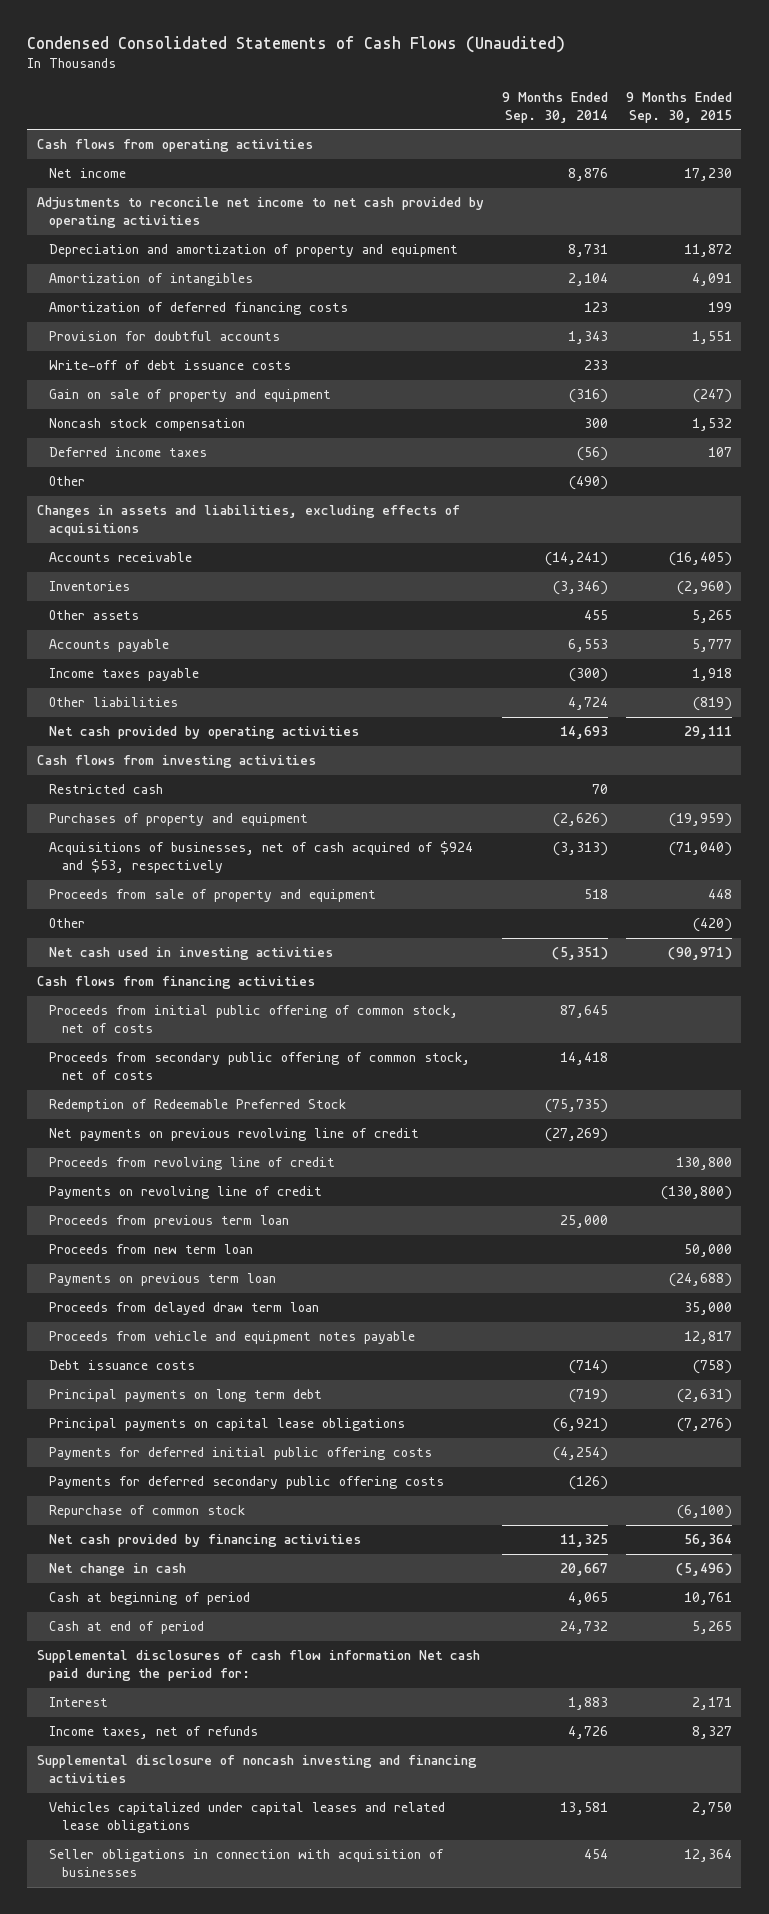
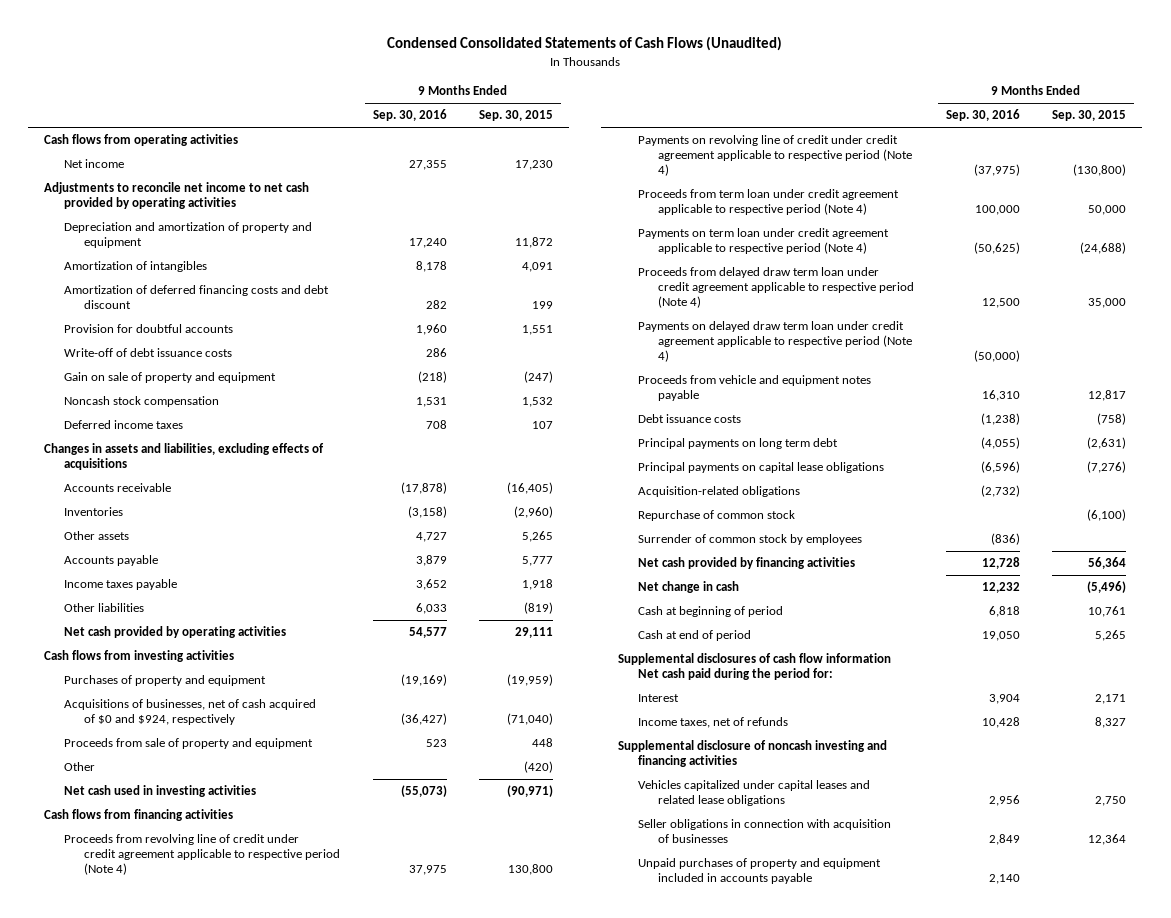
- | 9 Months Ended Sep. 30, 2014 | 9 Months Ended Sep. 30, 2015
+ | 9 Months Ended Sep. 30, 2016 | 9 Months Ended Sep. 30, 2015
- Amortization of deferred financing costs | 123 | 199
+ Amortization of deferred financing costs and debt discount | 282 | 199
- Other | (490) |
- Restricted cash | 70 |
- Acquisitions of businesses, net of cash acquired of $924 and $53, respectively | (3,313) | (71,040)
+ Acquisitions of businesses, net of cash acquired of $0 and $924, respectively | (36,427) | (71,040)
- Proceeds from initial public offering of common stock, net of costs | 87,645 |
- Proceeds from secondary public offering of common stock, net of costs | 14,418 |
- Redemption of Redeemable Preferred Stock | (75,735) |
- Net payments on previous revolving line of credit | (27,269) |
- Proceeds from revolving line of credit | | 130,800
- Payments on revolving line of credit | | (130,800)
- Proceeds from previous term loan | 25,000 |
- Proceeds from new term loan | | 50,000
- Payments on previous term loan | | (24,688)
- Proceeds from delayed draw term loan | | 35,000
+ Proceeds from revolving line of credit under credit agreement applicable to respective period (Note 4) | 37,975 | 130,800
+ Payments on revolving line of credit under credit agreement applicable to respective period (Note 4) | (37,975) | (130,800)
+ Proceeds from term loan under credit agreement applicable to respective period (Note 4) | 100,000 | 50,000
+ Payments on term loan under credit agreement applicable to respective period (Note 4) | (50,625) | (24,688)
+ Proceeds from delayed draw term loan under credit agreement applicable to respective period (Note 4) | 12,500 | 35,000
+ Payments on delayed draw term loan under credit agreement applicable to respective period (Note 4) | (50,000) |
- Payments for deferred initial public offering costs | (4,254) |
- Payments for deferred secondary public offering costs | (126) |
+ Acquisition-related obligations | (2,732) |
+ Surrender of common stock by employees | (836) |
+ Unpaid purchases of property and equipment included in accounts payable | 2,140 |

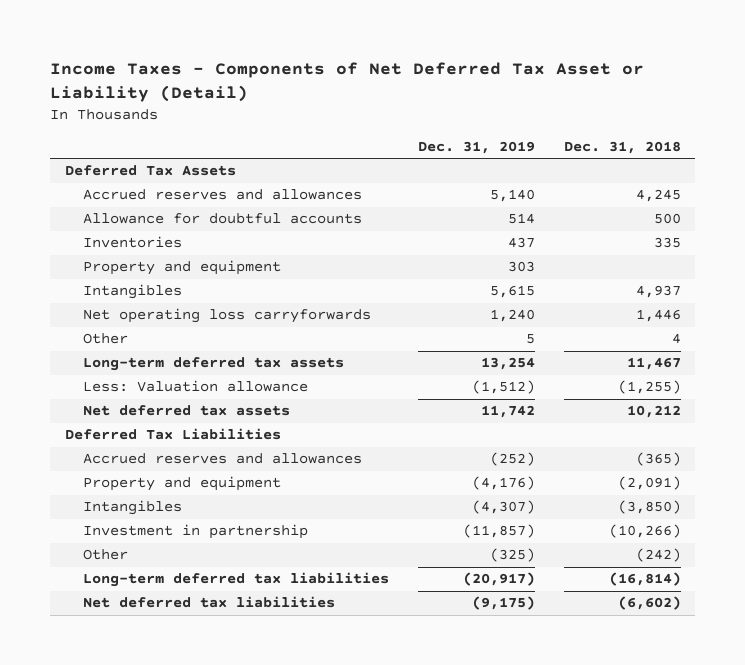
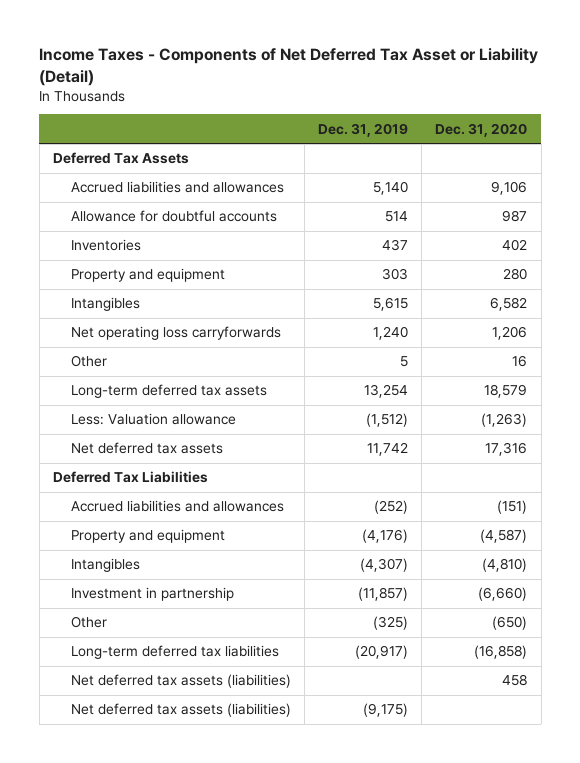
- | Dec. 31, 2019 | Dec. 31, 2018
+ | Dec. 31, 2019 | Dec. 31, 2020
- Accrued reserves and allowances | 5,140 | 4,245
+ Accrued liabilities and allowances | 5,140 | 9,106
- Accrued reserves and allowances | (252) | (365)
+ Accrued liabilities and allowances | (252) | (151)
- Net deferred tax liabilities | (9,175) | (6,602)
+ Net deferred tax assets (liabilities) | | 458
+ Net deferred tax assets (liabilities) | (9,175) |

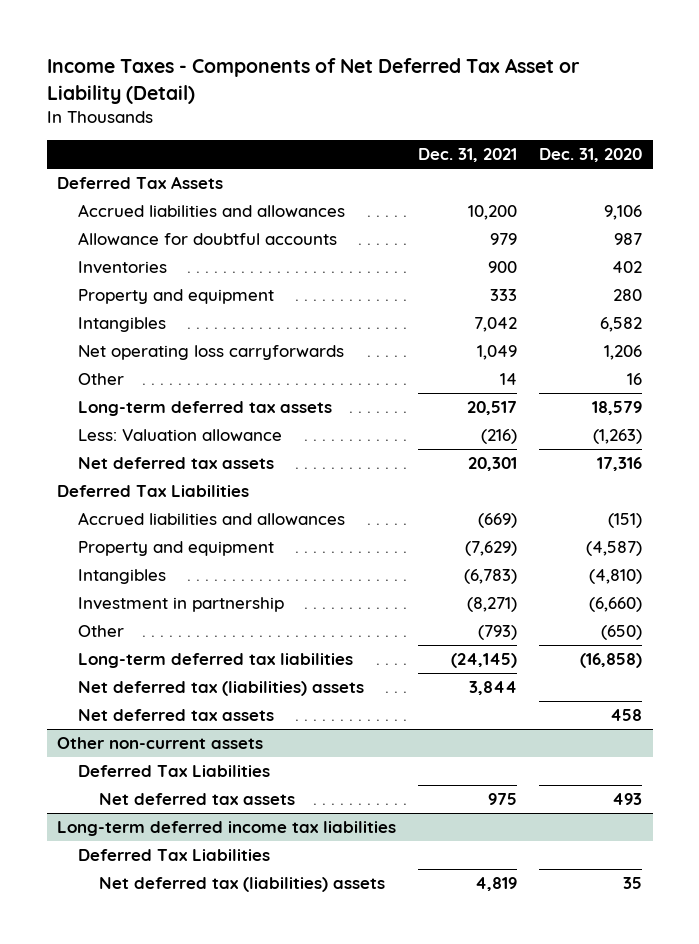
- | Dec. 31, 2019 | Dec. 31, 2020
+ | Dec. 31, 2021 | Dec. 31, 2020
- Net deferred tax assets (liabilities) | | 458
- Net deferred tax assets (liabilities) | (9,175) |
+ Net deferred tax (liabilities) assets | 3,844 |
+ Net deferred tax assets | | 458
+ Other non-current assets
+ Deferred Tax Liabilities
+ Net deferred tax assets | 975 | 493
+ Long-term deferred income tax liabilities
+ Deferred Tax Liabilities
+ Net deferred tax (liabilities) assets | 4,819 | 35

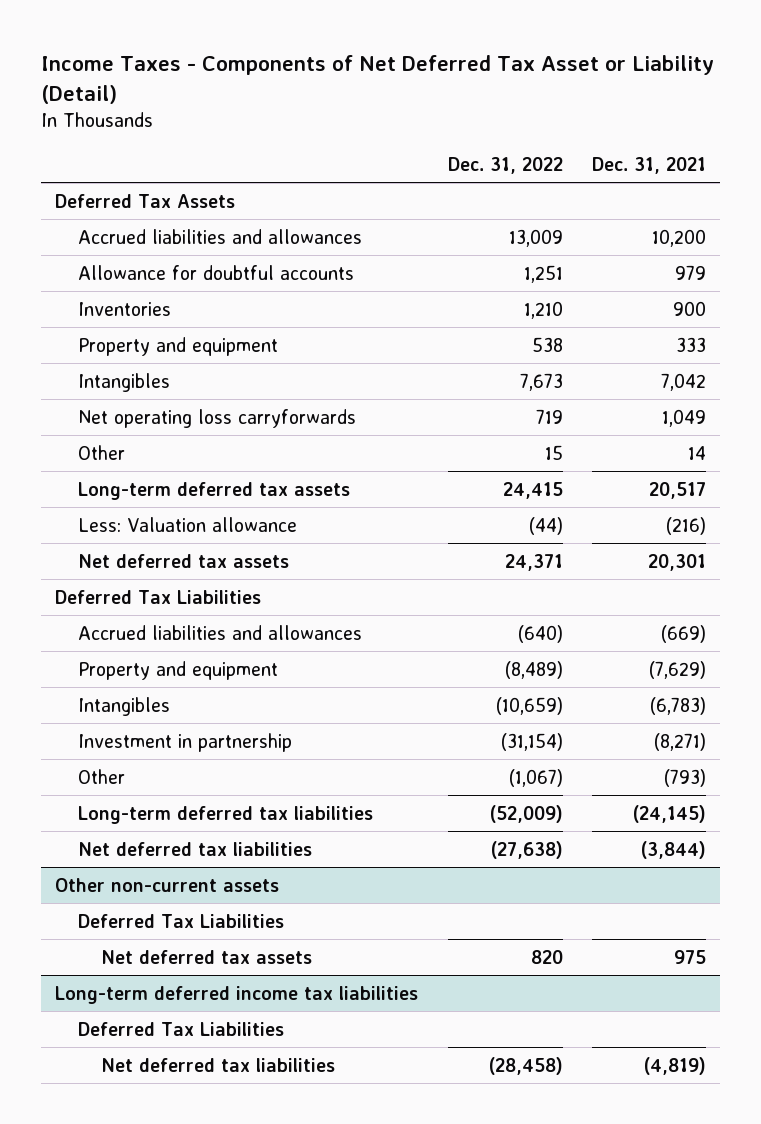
- | Dec. 31, 2021 | Dec. 31, 2020
+ | Dec. 31, 2022 | Dec. 31, 2021
- Net deferred tax (liabilities) assets | 3,844 |
- Net deferred tax assets | | 458
+ Net deferred tax liabilities | (27,638) | (3,844)
@ Long-term deferred income tax liabilities
- Net deferred tax (liabilities) assets | 4,819 | 35
+ Net deferred tax liabilities | (28,458) | (4,819)

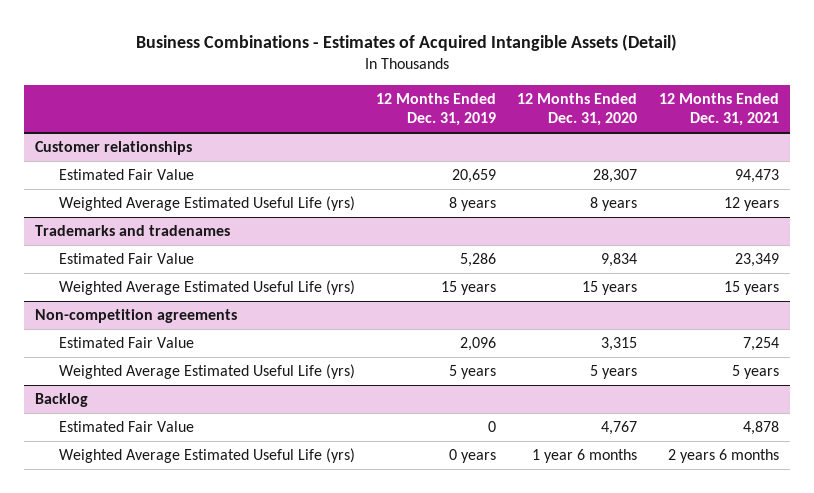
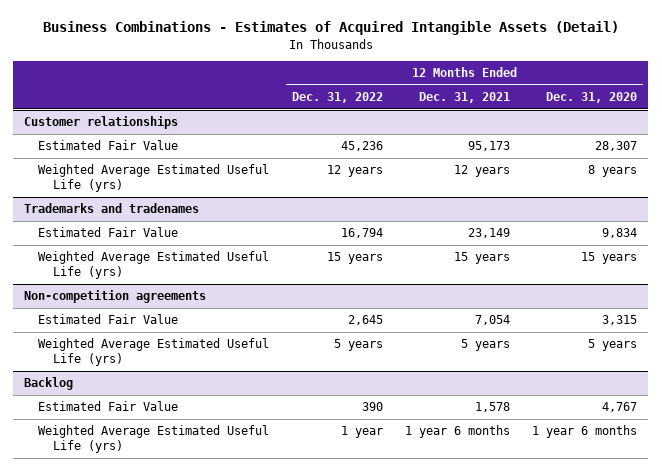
- | 12 Months Ended Dec. 31, 2019 | 12 Months Ended Dec. 31, 2020 | 12 Months Ended Dec. 31, 2021
+ | 12 Months Ended Dec. 31, 2022 | 12 Months Ended Dec. 31, 2021 | 12 Months Ended Dec. 31, 2020
@ Customer relationships
- Estimated Fair Value | 20,659 | 28,307 | 94,473
+ Estimated Fair Value | 45,236 | 95,173 | 28,307
@ Trademarks and tradenames
- Estimated Fair Value | 5,286 | 9,834 | 23,349
+ Estimated Fair Value | 16,794 | 23,149 | 9,834
@ Non-competition agreements
- Estimated Fair Value | 2,096 | 3,315 | 7,254
+ Estimated Fair Value | 2,645 | 7,054 | 3,315
@ Backlog
- Estimated Fair Value | 0 | 4,767 | 4,878
- Weighted Average Estimated Useful Life (yrs) | 0 years | 1 year 6 months | 2 years 6 months
+ Estimated Fair Value | 390 | 1,578 | 4,767
+ Weighted Average Estimated Useful Life (yrs) | 1 year | 1 year 6 months | 1 year 6 months

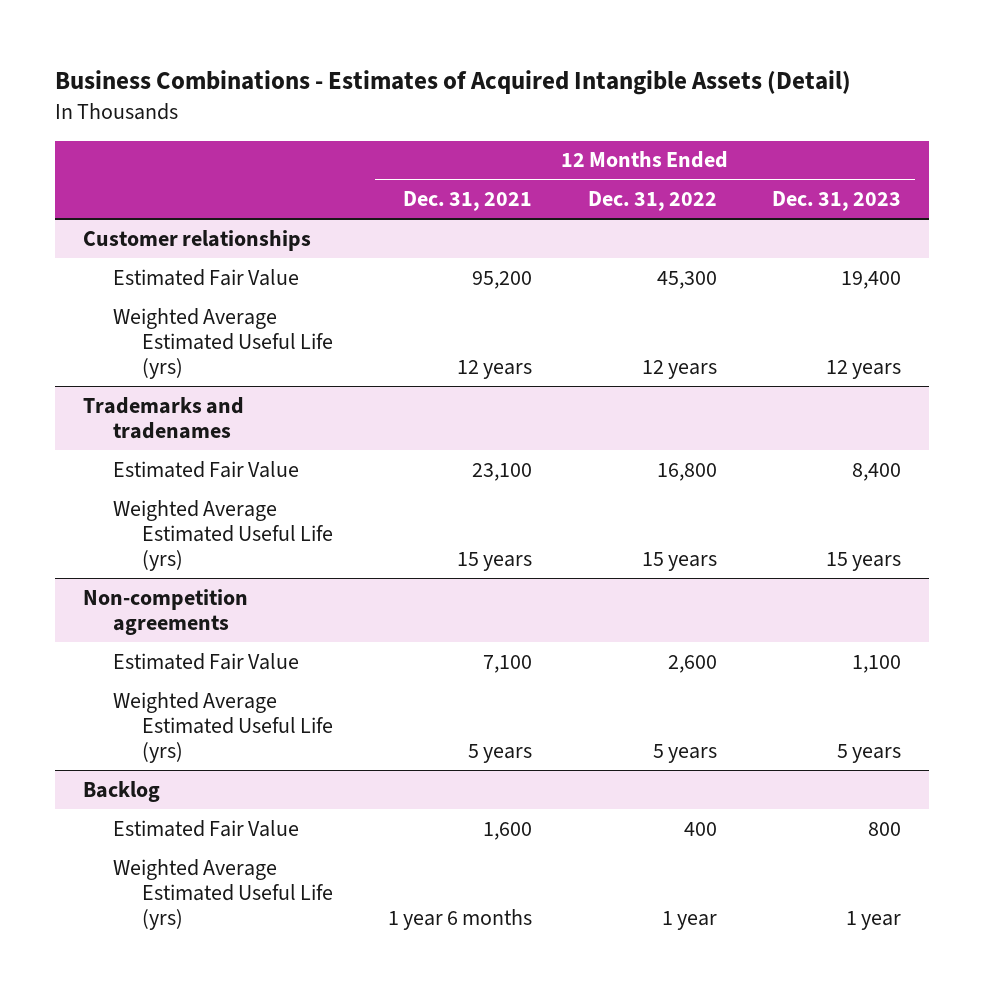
- | 12 Months Ended Dec. 31, 2022 | 12 Months Ended Dec. 31, 2021 | 12 Months Ended Dec. 31, 2020
+ | 12 Months Ended Dec. 31, 2021 | 12 Months Ended Dec. 31, 2022 | 12 Months Ended Dec. 31, 2023
@ Customer relationships
- Estimated Fair Value | 45,236 | 95,173 | 28,307
+ Estimated Fair Value | 95,200 | 45,300 | 19,400
@ Trademarks and tradenames
- Estimated Fair Value | 16,794 | 23,149 | 9,834
+ Estimated Fair Value | 23,100 | 16,800 | 8,400
@ Non-competition agreements
- Estimated Fair Value | 2,645 | 7,054 | 3,315
+ Estimated Fair Value | 7,100 | 2,600 | 1,100
@ Backlog
- Estimated Fair Value | 390 | 1,578 | 4,767
+ Estimated Fair Value | 1,600 | 400 | 800

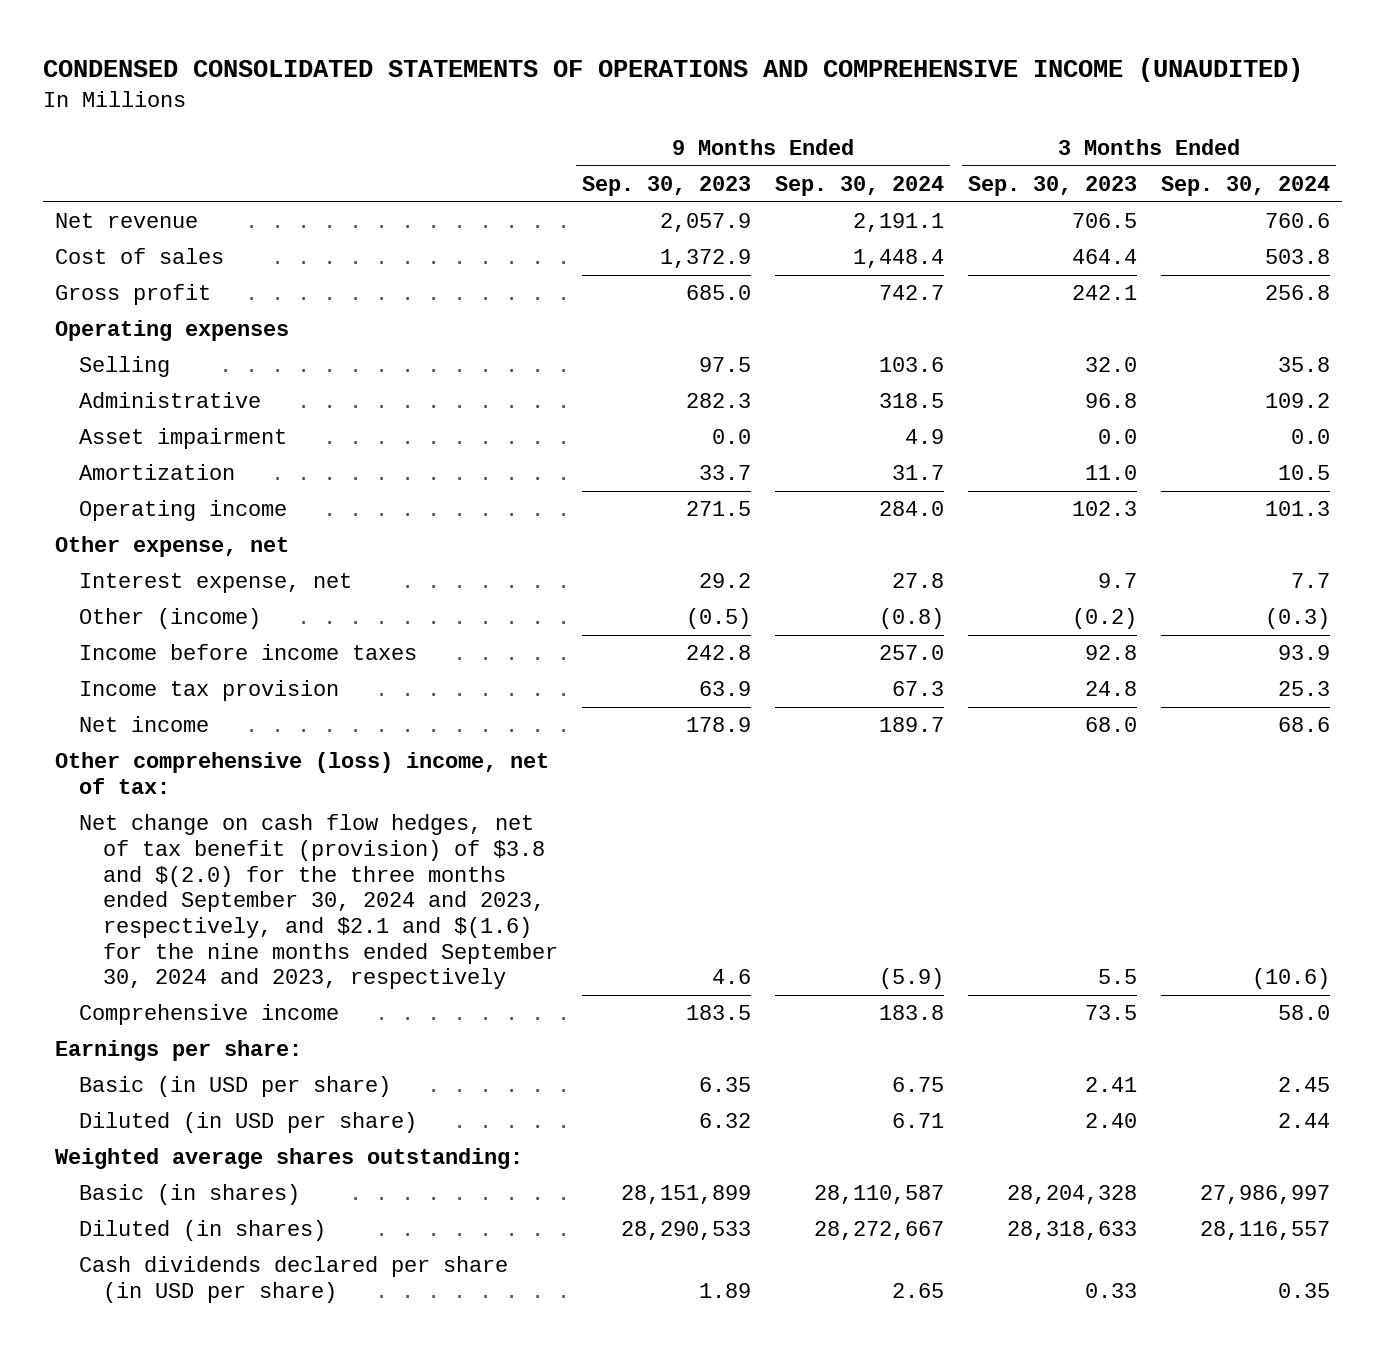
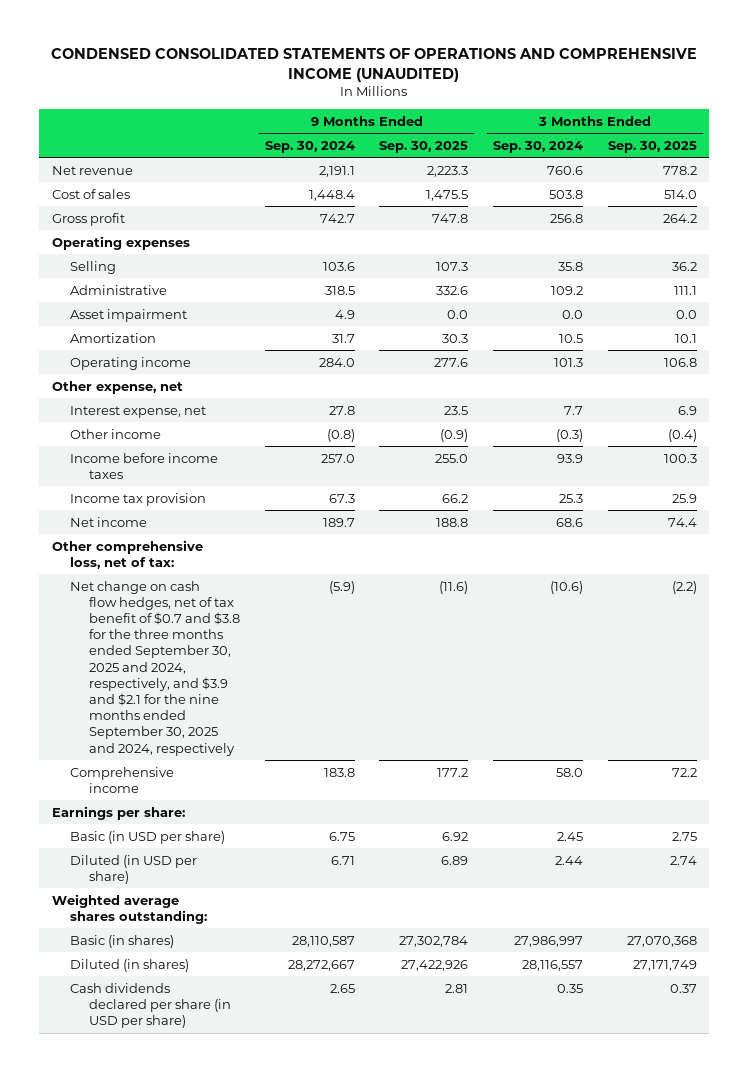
- | 9 Months Ended Sep. 30, 2023 | 9 Months Ended Sep. 30, 2024 | 3 Months Ended Sep. 30, 2023 | 3 Months Ended Sep. 30, 2024
+ | 9 Months Ended Sep. 30, 2024 | 9 Months Ended Sep. 30, 2025 | 3 Months Ended Sep. 30, 2024 | 3 Months Ended Sep. 30, 2025
- Other (income) | (0.5) | (0.8) | (0.2) | (0.3)
+ Other income | (0.8) | (0.9) | (0.3) | (0.4)
- Other comprehensive (loss) income, net of tax:
- Net change on cash flow hedges, net of tax benefit (provision) of $3.8 and $(2.0) for the three months ended September 30, 2024 and 2023, respectively, and $2.1 and $(1.6) for the nine months ended September 30, 2024 and 2023, respectively | 4.6 | (5.9) | 5.5 | (10.6)
+ Other comprehensive loss, net of tax:
+ Net change on cash flow hedges, net of tax benefit of $0.7 and $3.8 for the three months ended September 30, 2025 and 2024, respectively, and $3.9 and $2.1 for the nine months ended September 30, 2025 and 2024, respectively | (5.9) | (11.6) | (10.6) | (2.2)

